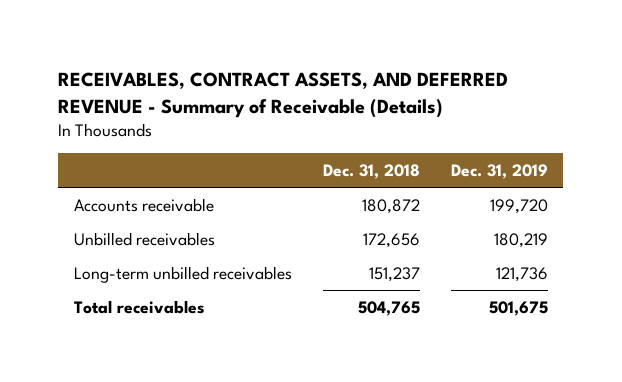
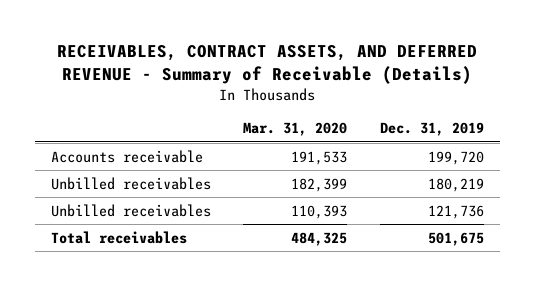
- | Dec. 31, 2018 | Dec. 31, 2019
+ | Mar. 31, 2020 | Dec. 31, 2019
- Long-term unbilled receivables | 151,237 | 121,736
+ Unbilled receivables | 110,393 | 121,736

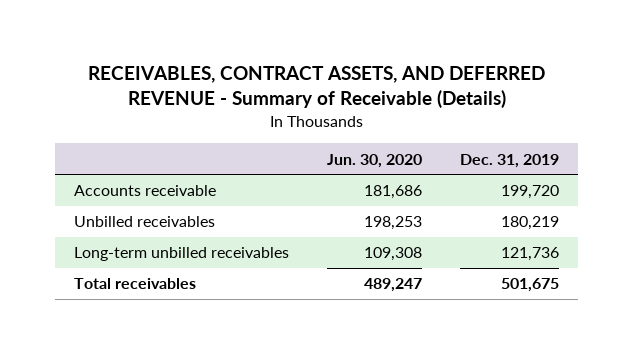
- | Mar. 31, 2020 | Dec. 31, 2019
+ | Jun. 30, 2020 | Dec. 31, 2019
- Unbilled receivables | 110,393 | 121,736
+ Long-term unbilled receivables | 109,308 | 121,736

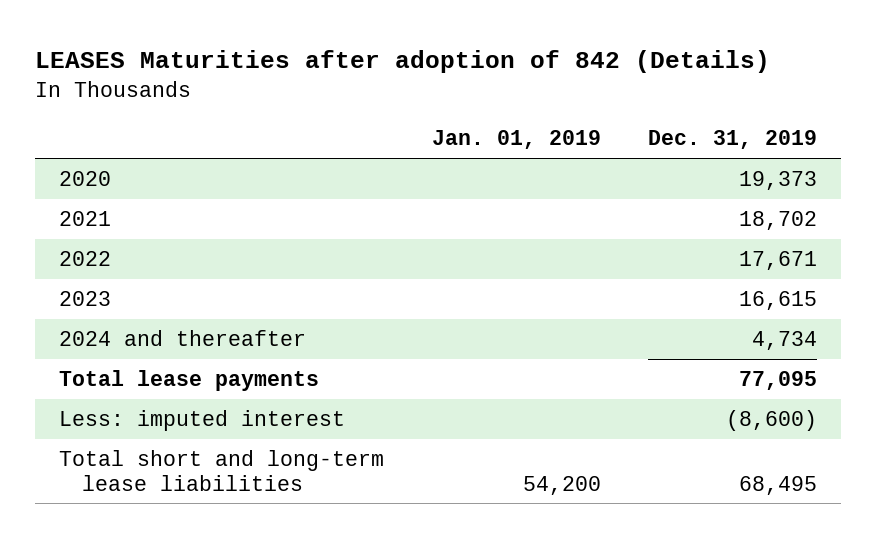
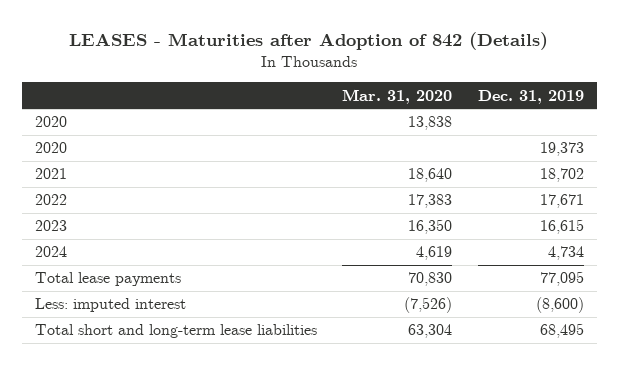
- LEASES Maturities after adoption of 842 (Details)
+ LEASES - Maturities after Adoption of 842 (Details)
- | Jan. 01, 2019 | Dec. 31, 2019
+ | Mar. 31, 2020 | Dec. 31, 2019
+ 2020 | 13,838 |
- 2024 and thereafter | | 4,734
+ 2024 | 4,619 | 4,734

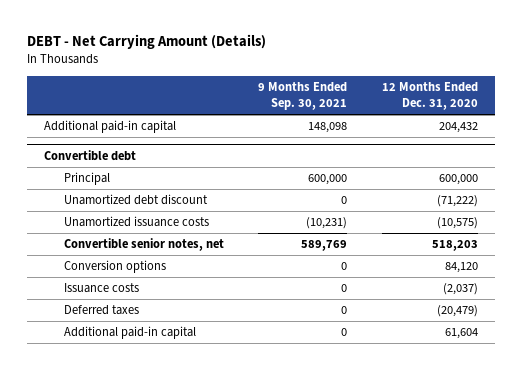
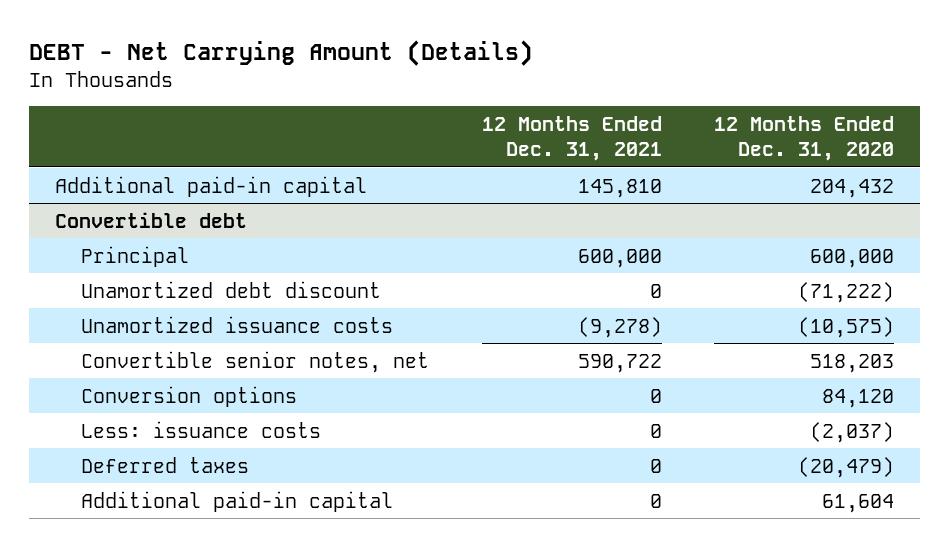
- | 9 Months Ended Sep. 30, 2021 | 12 Months Ended Dec. 31, 2020
+ | 12 Months Ended Dec. 31, 2021 | 12 Months Ended Dec. 31, 2020
@ Convertible debt
- Issuance costs | 0 | (2,037)
+ Less: issuance costs | 0 | (2,037)

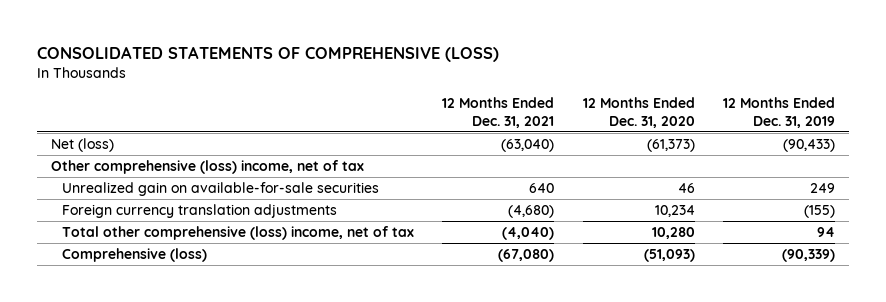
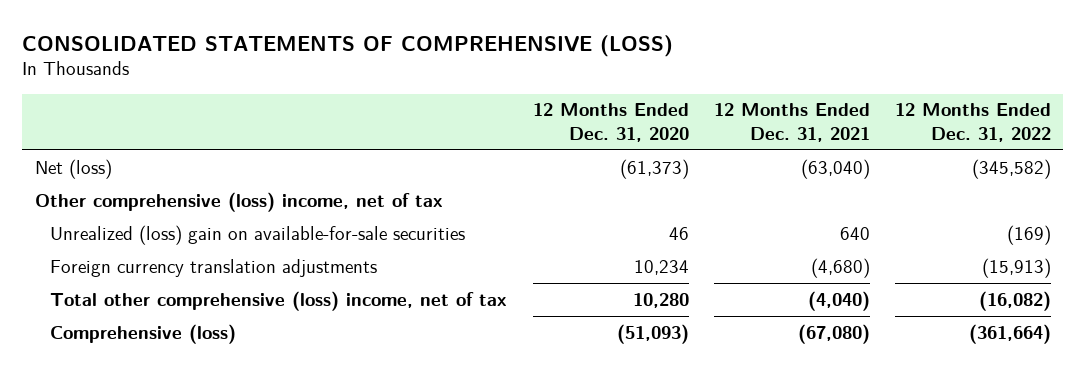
- | 12 Months Ended Dec. 31, 2021 | 12 Months Ended Dec. 31, 2020 | 12 Months Ended Dec. 31, 2019
+ | 12 Months Ended Dec. 31, 2020 | 12 Months Ended Dec. 31, 2021 | 12 Months Ended Dec. 31, 2022
- Unrealized gain on available-for-sale securities | 640 | 46 | 249
+ Unrealized (loss) gain on available-for-sale securities | 46 | 640 | (169)

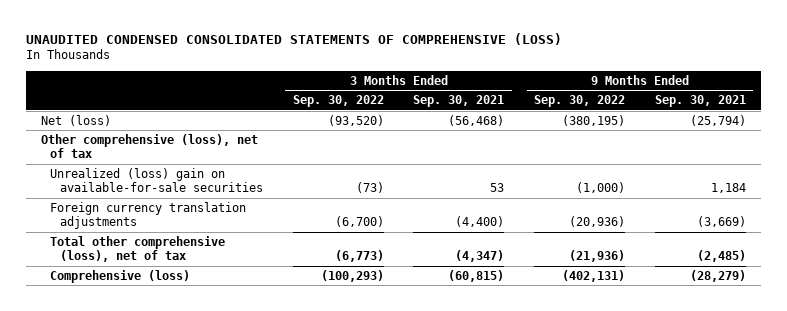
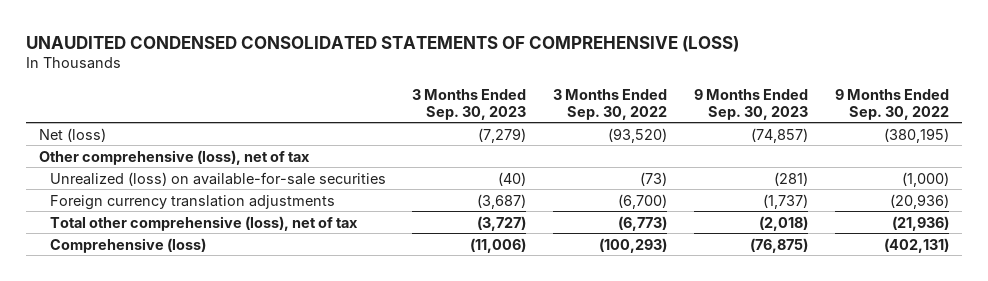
- | 3 Months Ended Sep. 30, 2022 | 3 Months Ended Sep. 30, 2021 | 9 Months Ended Sep. 30, 2022 | 9 Months Ended Sep. 30, 2021
+ | 3 Months Ended Sep. 30, 2023 | 3 Months Ended Sep. 30, 2022 | 9 Months Ended Sep. 30, 2023 | 9 Months Ended Sep. 30, 2022
- Unrealized (loss) gain on available-for-sale securities | (73) | 53 | (1,000) | 1,184
+ Unrealized (loss) on available-for-sale securities | (40) | (73) | (281) | (1,000)

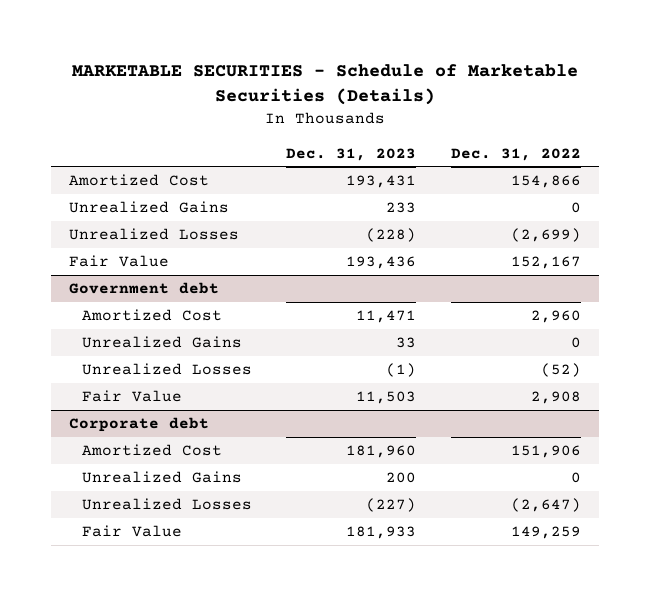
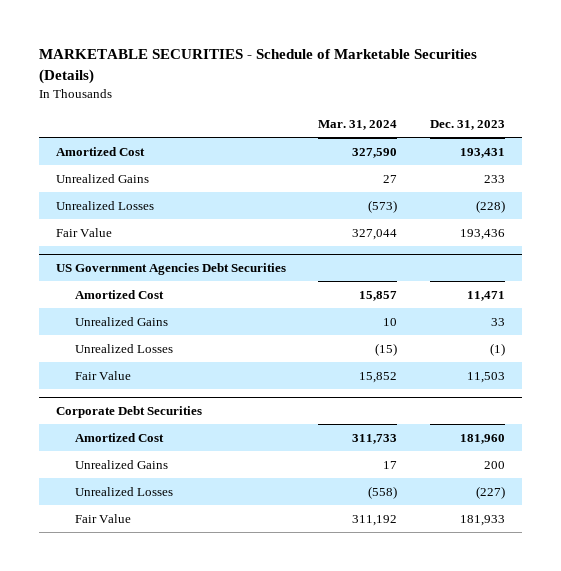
- | Dec. 31, 2023 | Dec. 31, 2022
+ | Mar. 31, 2024 | Dec. 31, 2023
- Government debt
+ US Government Agencies Debt Securities
- Corporate debt
+ Corporate Debt Securities

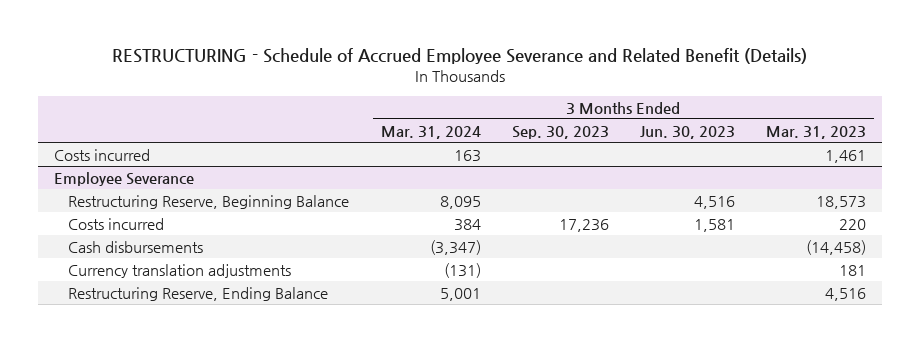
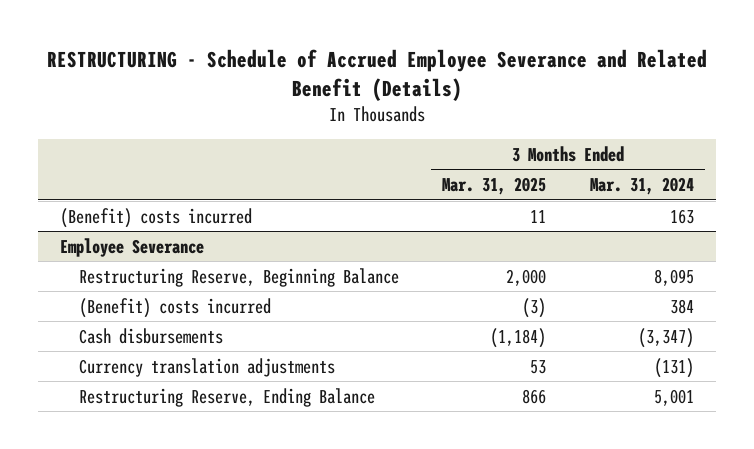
- | 3 Months Ended Mar. 31, 2024 | 3 Months Ended Sep. 30, 2023 | 3 Months Ended Jun. 30, 2023 | 3 Months Ended Mar. 31, 2023
+ | 3 Months Ended Mar. 31, 2025 | 3 Months Ended Mar. 31, 2024
- Costs incurred | 163 | | | 1,461
+ (Benefit) costs incurred | 11 | 163
@ Employee Severance
- Costs incurred | 384 | 17,236 | 1,581 | 220
+ (Benefit) costs incurred | (3) | 384

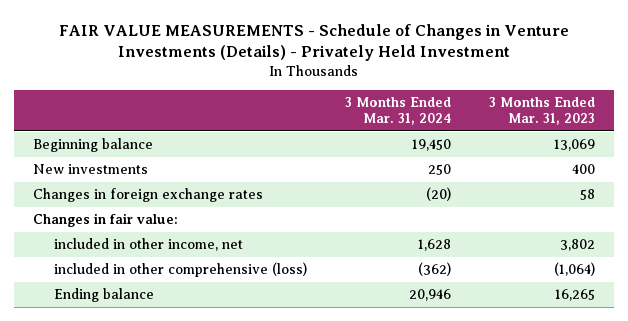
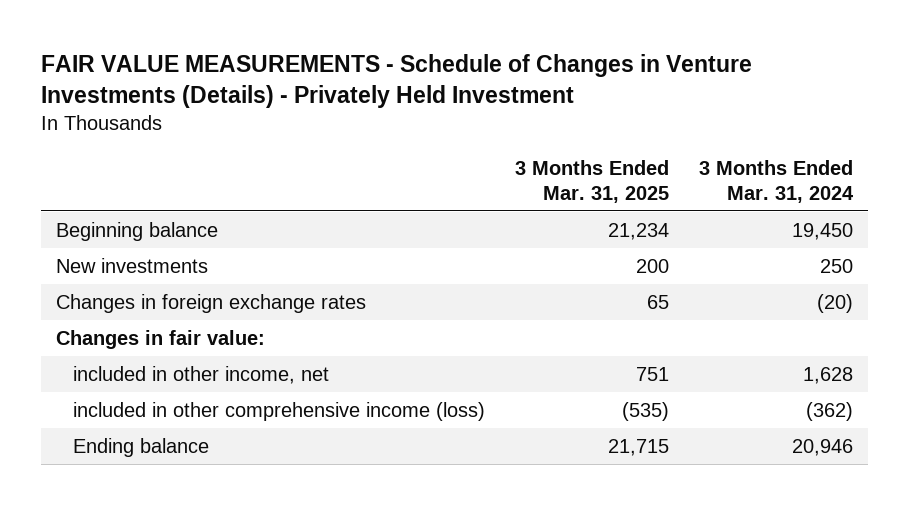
- | 3 Months Ended Mar. 31, 2024 | 3 Months Ended Mar. 31, 2023
+ | 3 Months Ended Mar. 31, 2025 | 3 Months Ended Mar. 31, 2024
- included in other comprehensive (loss) | (362) | (1,064)
+ included in other comprehensive income (loss) | (535) | (362)

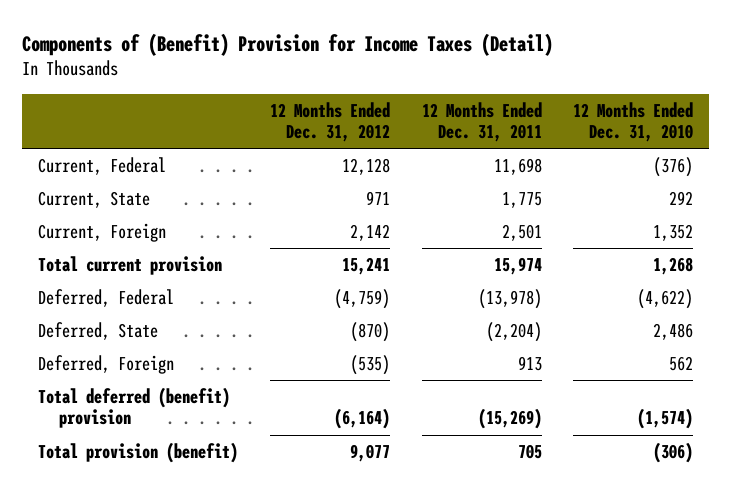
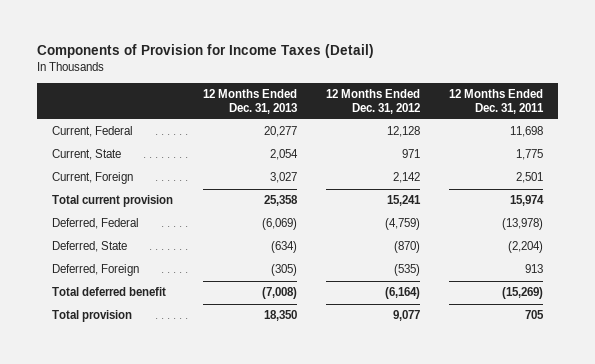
- Components of (Benefit) Provision for Income Taxes (Detail)
+ Components of Provision for Income Taxes (Detail)
- | 12 Months Ended Dec. 31, 2012 | 12 Months Ended Dec. 31, 2011 | 12 Months Ended Dec. 31, 2010
+ | 12 Months Ended Dec. 31, 2013 | 12 Months Ended Dec. 31, 2012 | 12 Months Ended Dec. 31, 2011
- Total deferred (benefit) provision | (6,164) | (15,269) | (1,574)
- Total provision (benefit) | 9,077 | 705 | (306)
+ Total deferred benefit | (7,008) | (6,164) | (15,269)
+ Total provision | 18,350 | 9,077 | 705

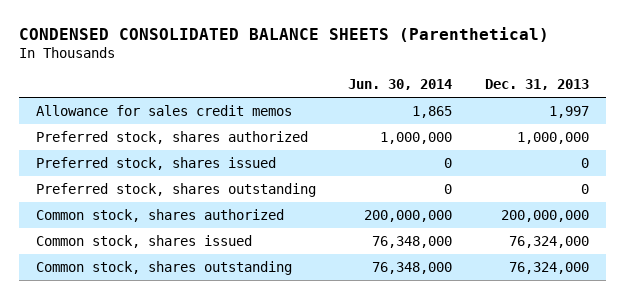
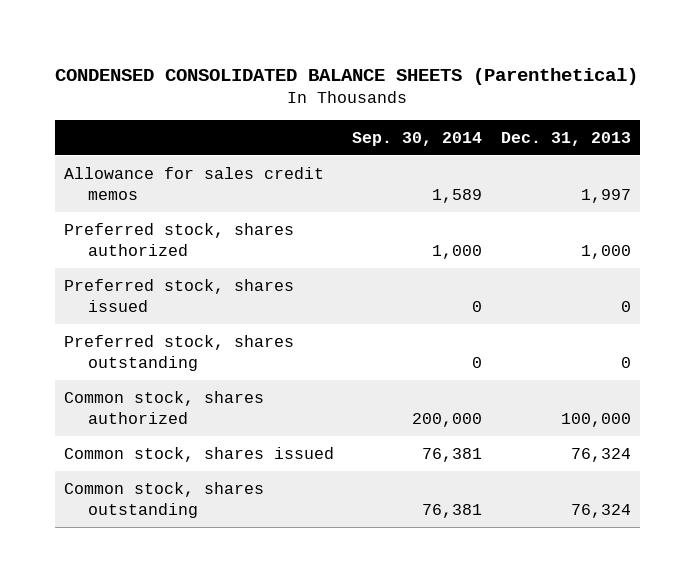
- | Jun. 30, 2014 | Dec. 31, 2013
+ | Sep. 30, 2014 | Dec. 31, 2013
- Preferred stock, shares authorized | 1,000,000 | 1,000,000
+ Preferred stock, shares authorized | 1,000 | 1,000
- Common stock, shares authorized | 200,000,000 | 200,000,000
- Common stock, shares issued | 76,348,000 | 76,324,000
- Common stock, shares outstanding | 76,348,000 | 76,324,000
+ Common stock, shares authorized | 200,000 | 100,000
+ Common stock, shares issued | 76,381 | 76,324
+ Common stock, shares outstanding | 76,381 | 76,324

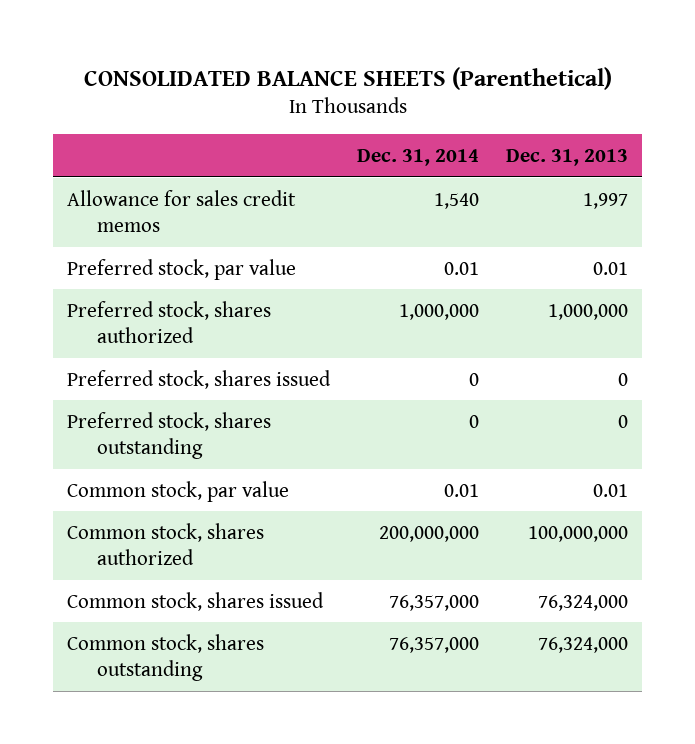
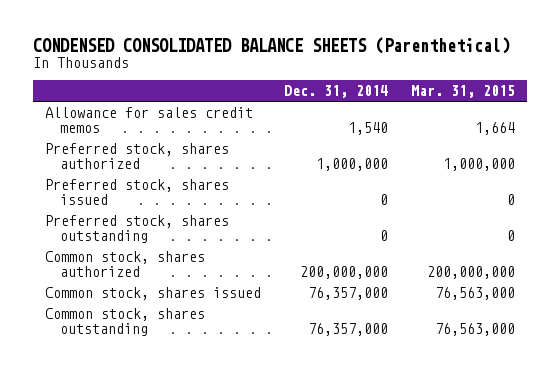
- CONSOLIDATED BALANCE SHEETS (Parenthetical)
+ CONDENSED CONSOLIDATED BALANCE SHEETS (Parenthetical)
- | Dec. 31, 2014 | Dec. 31, 2013
+ | Dec. 31, 2014 | Mar. 31, 2015
- Preferred stock, par value | 0.01 | 0.01
- Common stock, par value | 0.01 | 0.01

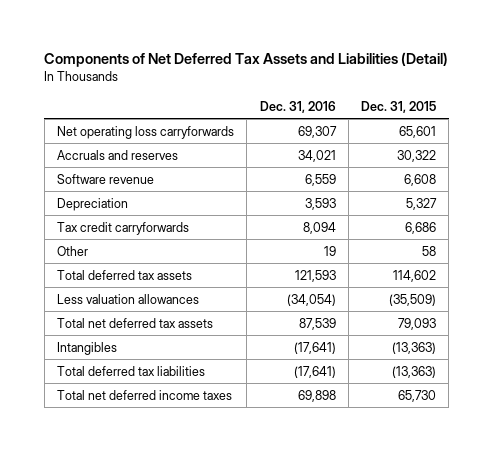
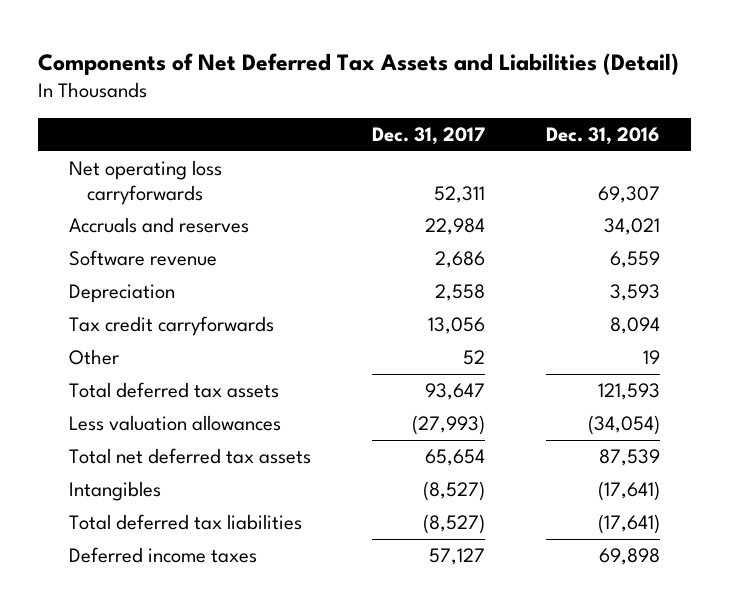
- | Dec. 31, 2016 | Dec. 31, 2015
+ | Dec. 31, 2017 | Dec. 31, 2016
- Total net deferred income taxes | 69,898 | 65,730
+ Deferred income taxes | 57,127 | 69,898

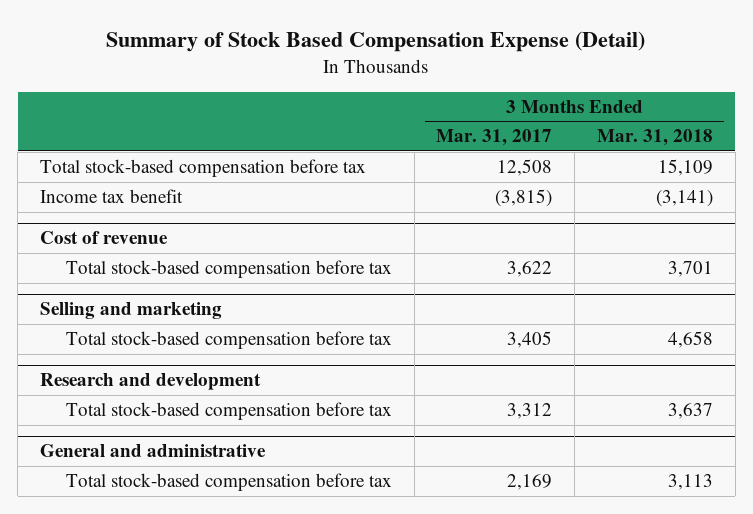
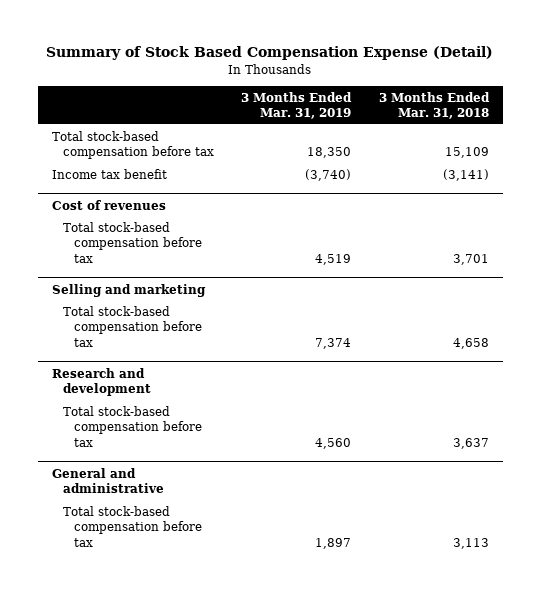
- | 3 Months Ended Mar. 31, 2017 | 3 Months Ended Mar. 31, 2018
+ | 3 Months Ended Mar. 31, 2019 | 3 Months Ended Mar. 31, 2018
- Cost of revenue
+ Cost of revenues

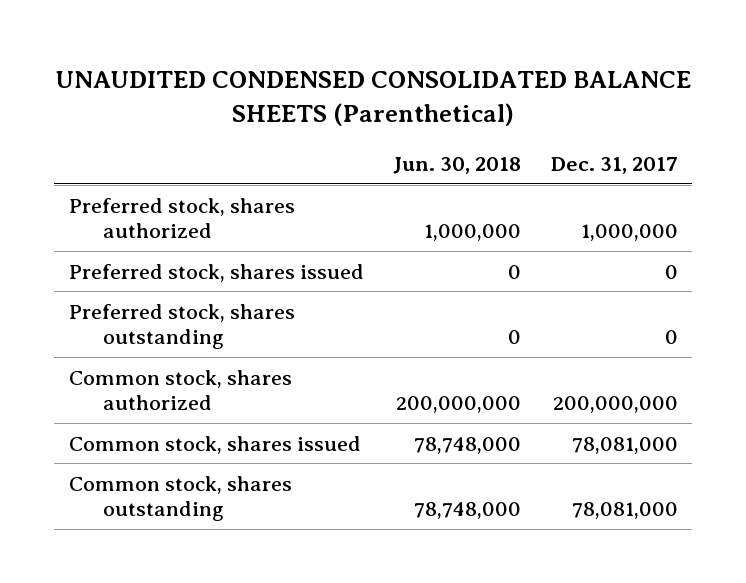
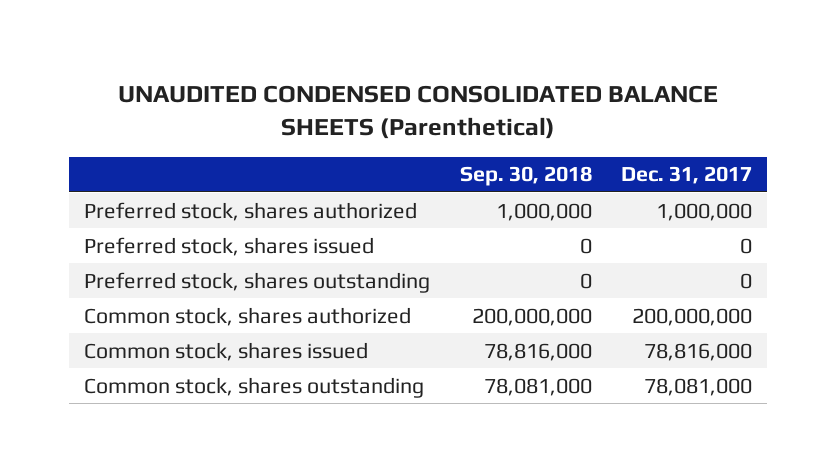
- | Jun. 30, 2018 | Dec. 31, 2017
+ | Sep. 30, 2018 | Dec. 31, 2017
- Common stock, shares issued | 78,748,000 | 78,081,000
+ Common stock, shares issued | 78,816,000 | 78,816,000

